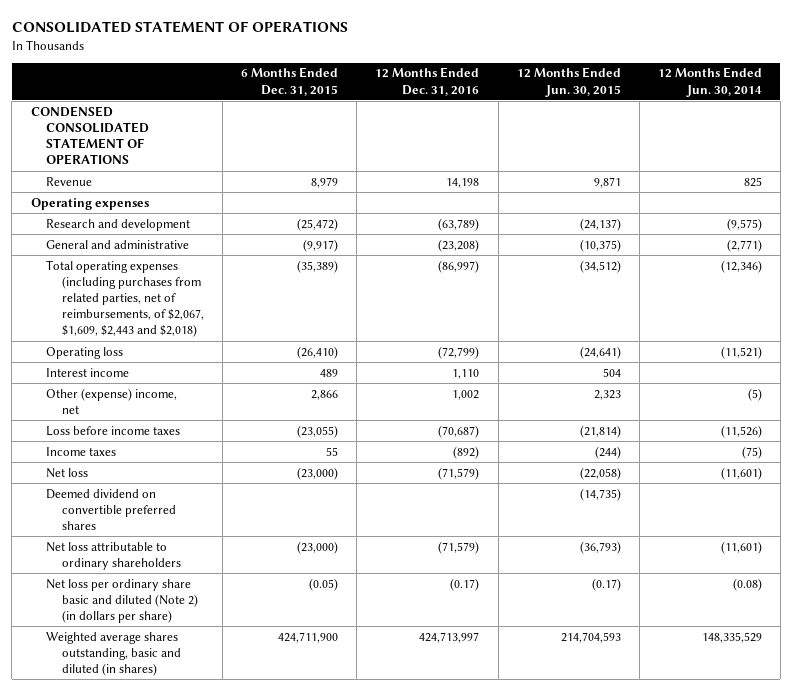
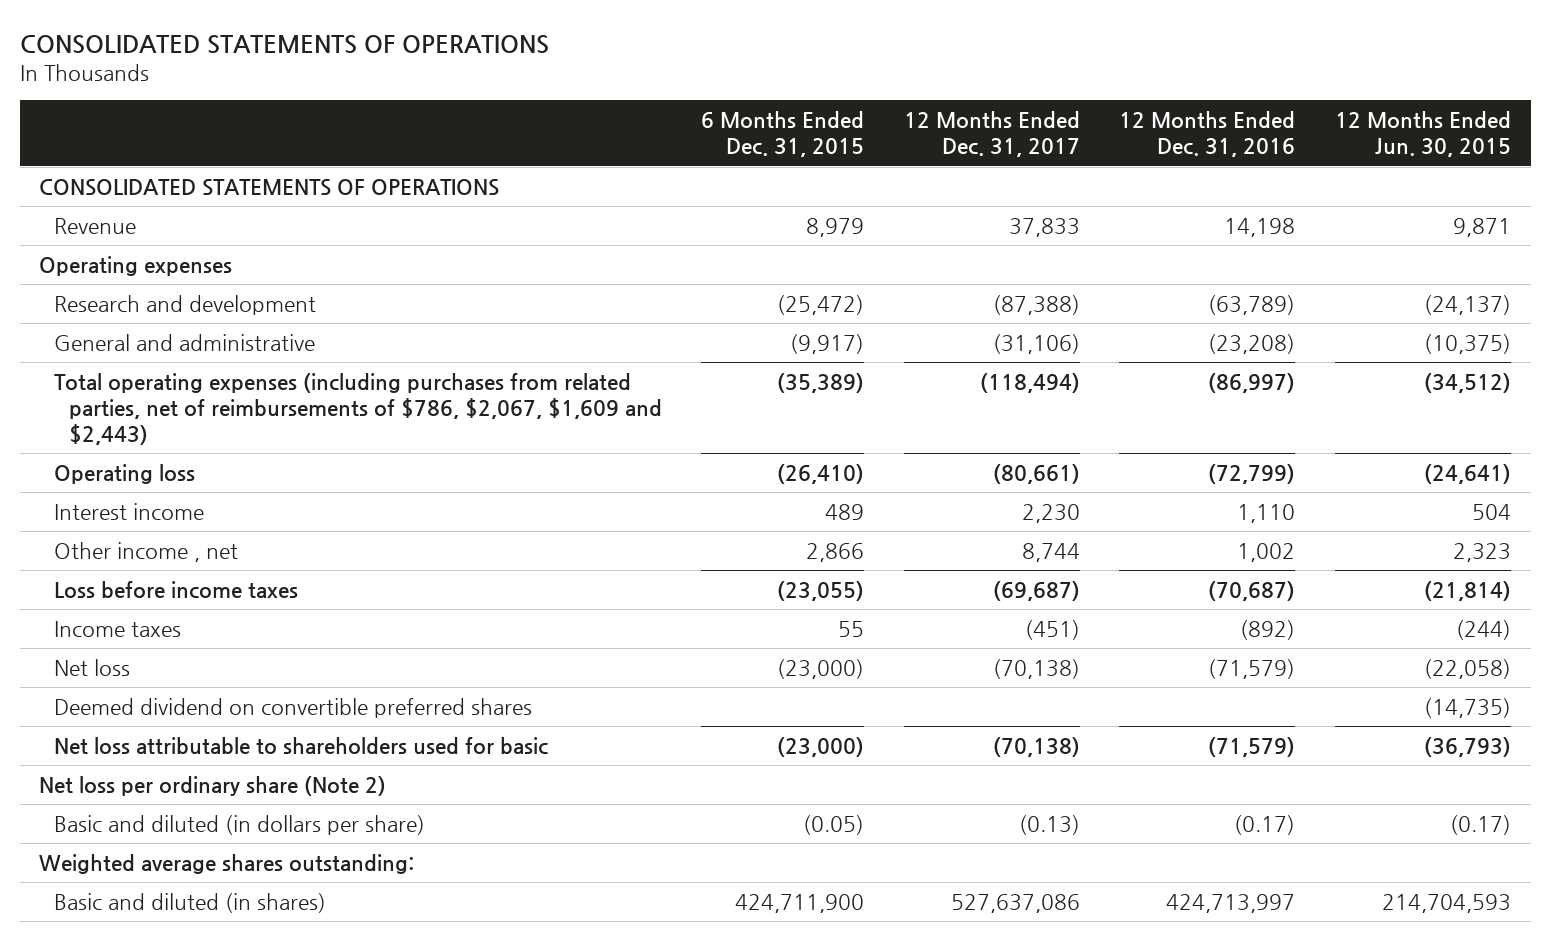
- CONSOLIDATED STATEMENT OF OPERATIONS
+ CONSOLIDATED STATEMENTS OF OPERATIONS
- | 6 Months Ended Dec. 31, 2015 | 12 Months Ended Dec. 31, 2016 | 12 Months Ended Jun. 30, 2015 | 12 Months Ended Jun. 30, 2014
+ | 6 Months Ended Dec. 31, 2015 | 12 Months Ended Dec. 31, 2017 | 12 Months Ended Dec. 31, 2016 | 12 Months Ended Jun. 30, 2015
- CONDENSED CONSOLIDATED STATEMENT OF OPERATIONS
+ CONSOLIDATED STATEMENTS OF OPERATIONS
- Total operating expenses (including purchases from related parties, net of reimbursements, of $2,067, $1,609, $2,443 and $2,018) | (35,389) | (86,997) | (34,512) | (12,346)
+ Total operating expenses (including purchases from related parties, net of reimbursements of $786, $2,067, $1,609 and $2,443) | (35,389) | (118,494) | (86,997) | (34,512)
- Other (expense) income, net | 2,866 | 1,002 | 2,323 | (5)
+ Other income , net | 2,866 | 8,744 | 1,002 | 2,323
- Net loss attributable to ordinary shareholders | (23,000) | (71,579) | (36,793) | (11,601)
- Net loss per ordinary share basic and diluted (Note 2) (in dollars per share) | (0.05) | (0.17) | (0.17) | (0.08)
- Weighted average shares outstanding, basic and diluted (in shares) | 424,711,900 | 424,713,997 | 214,704,593 | 148,335,529
+ Net loss attributable to shareholders used for basic | (23,000) | (70,138) | (71,579) | (36,793)
+ Net loss per ordinary share (Note 2)
+ Basic and diluted (in dollars per share) | (0.05) | (0.13) | (0.17) | (0.17)
+ Weighted average shares outstanding:
+ Basic and diluted (in shares) | 424,711,900 | 527,637,086 | 424,713,997 | 214,704,593

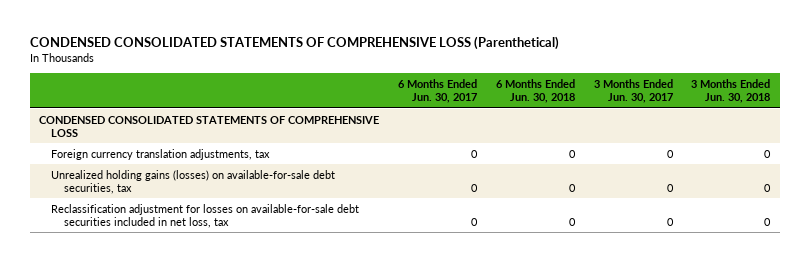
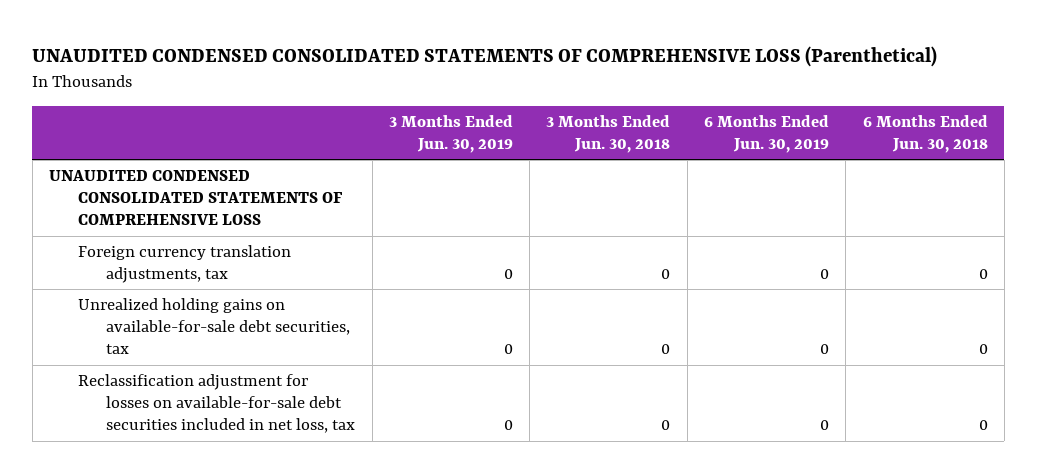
- CONDENSED CONSOLIDATED STATEMENTS OF COMPREHENSIVE LOSS (Parenthetical)
+ UNAUDITED CONDENSED CONSOLIDATED STATEMENTS OF COMPREHENSIVE LOSS (Parenthetical)
- | 6 Months Ended Jun. 30, 2017 | 6 Months Ended Jun. 30, 2018 | 3 Months Ended Jun. 30, 2017 | 3 Months Ended Jun. 30, 2018
+ | 3 Months Ended Jun. 30, 2019 | 3 Months Ended Jun. 30, 2018 | 6 Months Ended Jun. 30, 2019 | 6 Months Ended Jun. 30, 2018
- CONDENSED CONSOLIDATED STATEMENTS OF COMPREHENSIVE LOSS
+ UNAUDITED CONDENSED CONSOLIDATED STATEMENTS OF COMPREHENSIVE LOSS
- Unrealized holding gains (losses) on available-for-sale debt securities, tax | 0 | 0 | 0 | 0
+ Unrealized holding gains on available-for-sale debt securities, tax | 0 | 0 | 0 | 0

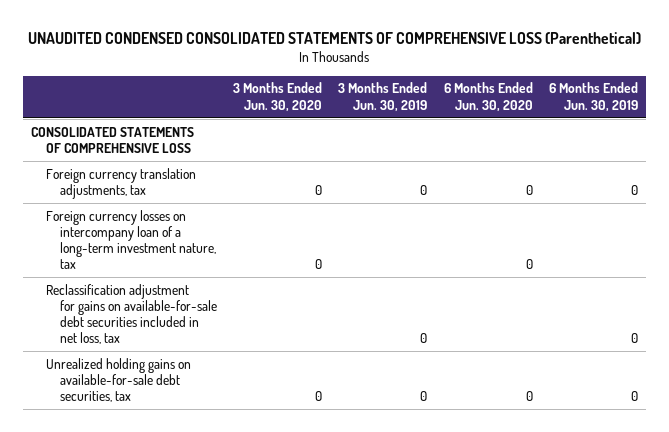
- | 3 Months Ended Jun. 30, 2019 | 3 Months Ended Jun. 30, 2018 | 6 Months Ended Jun. 30, 2019 | 6 Months Ended Jun. 30, 2018
+ | 3 Months Ended Jun. 30, 2020 | 3 Months Ended Jun. 30, 2019 | 6 Months Ended Jun. 30, 2020 | 6 Months Ended Jun. 30, 2019
- UNAUDITED CONDENSED CONSOLIDATED STATEMENTS OF COMPREHENSIVE LOSS
+ CONSOLIDATED STATEMENTS OF COMPREHENSIVE LOSS
+ Foreign currency losses on intercompany loan of a long-term investment nature, tax | 0 | | 0 |
+ Reclassification adjustment for gains on available-for-sale debt securities included in net loss, tax | | 0 | | 0
- Reclassification adjustment for losses on available-for-sale debt securities included in net loss, tax | 0 | 0 | 0 | 0

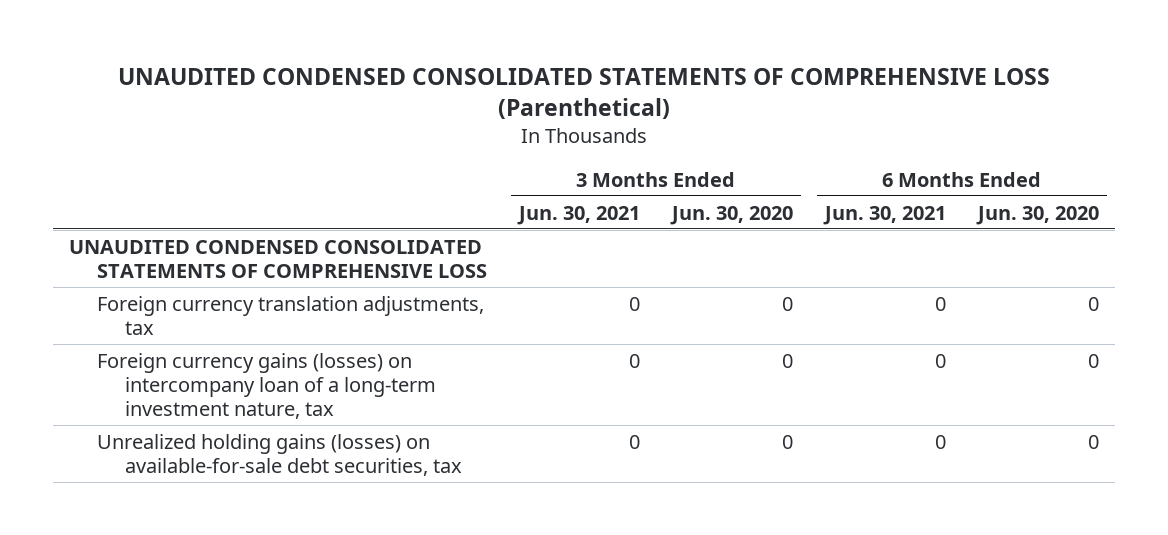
- | 3 Months Ended Jun. 30, 2020 | 3 Months Ended Jun. 30, 2019 | 6 Months Ended Jun. 30, 2020 | 6 Months Ended Jun. 30, 2019
+ | 3 Months Ended Jun. 30, 2021 | 3 Months Ended Jun. 30, 2020 | 6 Months Ended Jun. 30, 2021 | 6 Months Ended Jun. 30, 2020
- CONSOLIDATED STATEMENTS OF COMPREHENSIVE LOSS
+ UNAUDITED CONDENSED CONSOLIDATED STATEMENTS OF COMPREHENSIVE LOSS
- Foreign currency losses on intercompany loan of a long-term investment nature, tax | 0 | | 0 |
- Reclassification adjustment for gains on available-for-sale debt securities included in net loss, tax | | 0 | | 0
- Unrealized holding gains on available-for-sale debt securities, tax | 0 | 0 | 0 | 0
+ Foreign currency gains (losses) on intercompany loan of a long-term investment nature, tax | 0 | 0 | 0 | 0
+ Unrealized holding gains (losses) on available-for-sale debt securities, tax | 0 | 0 | 0 | 0

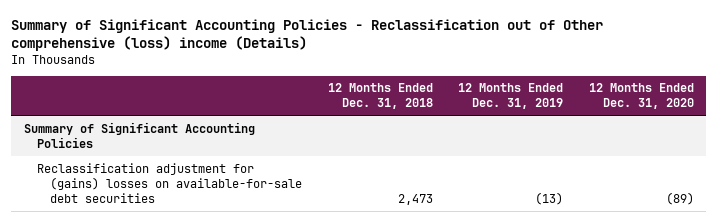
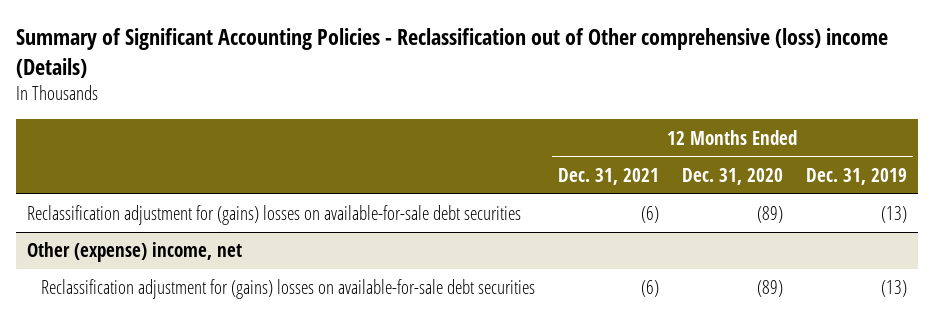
- | 12 Months Ended Dec. 31, 2018 | 12 Months Ended Dec. 31, 2019 | 12 Months Ended Dec. 31, 2020
+ | 12 Months Ended Dec. 31, 2021 | 12 Months Ended Dec. 31, 2020 | 12 Months Ended Dec. 31, 2019
- Summary of Significant Accounting Policies
+ Other (expense) income, net
+ Reclassification adjustment for (gains) losses on available-for-sale debt securities | (6) | (89) | (13)

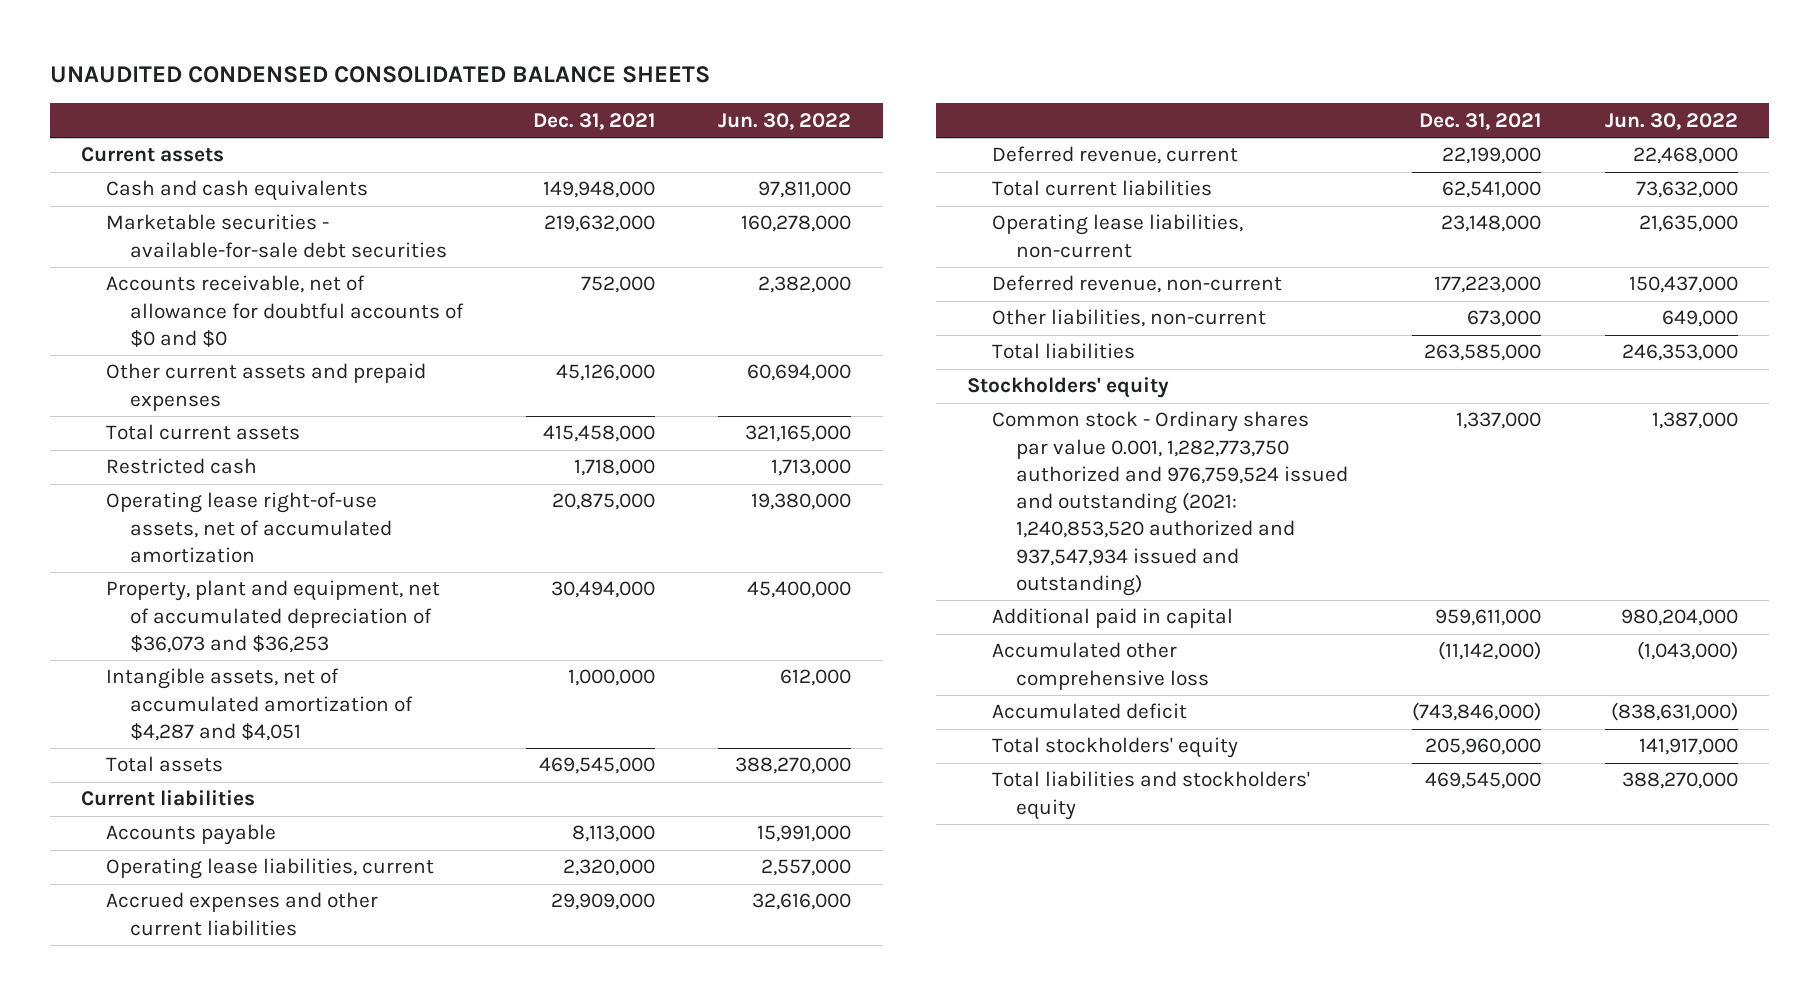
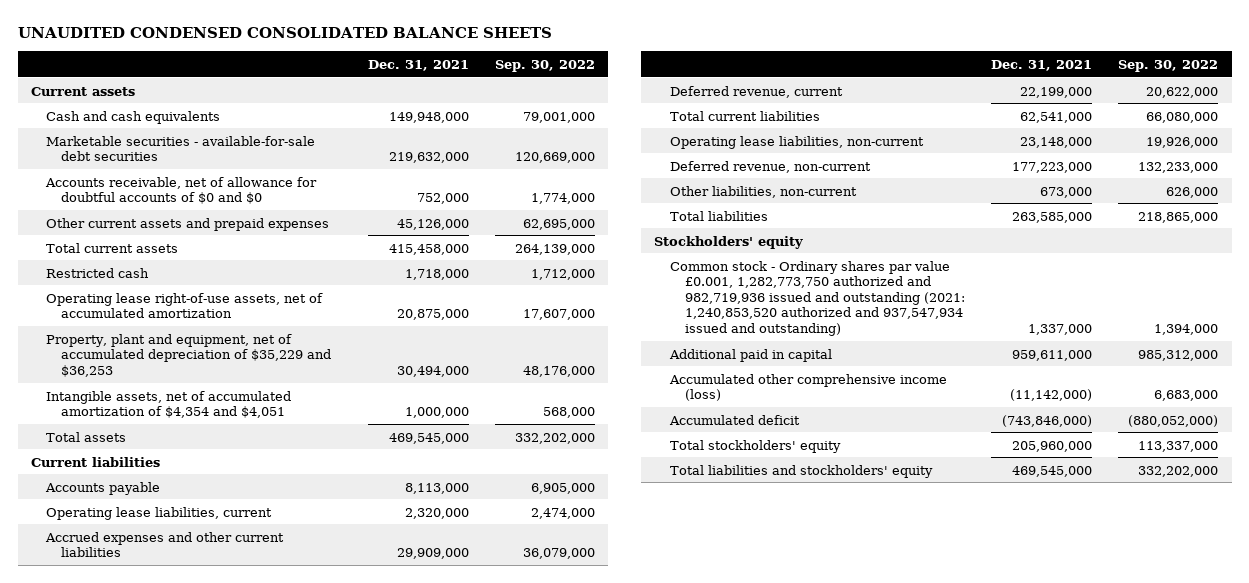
- | Dec. 31, 2021 | Jun. 30, 2022
+ | Dec. 31, 2021 | Sep. 30, 2022
- Property, plant and equipment, net of accumulated depreciation of $36,073 and $36,253 | 30,494,000 | 45,400,000
- Intangible assets, net of accumulated amortization of $4,287 and $4,051 | 1,000,000 | 612,000
+ Property, plant and equipment, net of accumulated depreciation of $35,229 and $36,253 | 30,494,000 | 48,176,000
+ Intangible assets, net of accumulated amortization of $4,354 and $4,051 | 1,000,000 | 568,000
- Common stock - Ordinary shares par value 0.001, 1,282,773,750 authorized and 976,759,524 issued and outstanding (2021: 1,240,853,520 authorized and 937,547,934 issued and outstanding) | 1,337,000 | 1,387,000
+ Common stock - Ordinary shares par value £0.001, 1,282,773,750 authorized and 982,719,936 issued and outstanding (2021: 1,240,853,520 authorized and 937,547,934 issued and outstanding) | 1,337,000 | 1,394,000
- Accumulated other comprehensive loss | (11,142,000) | (1,043,000)
+ Accumulated other comprehensive income (loss) | (11,142,000) | 6,683,000

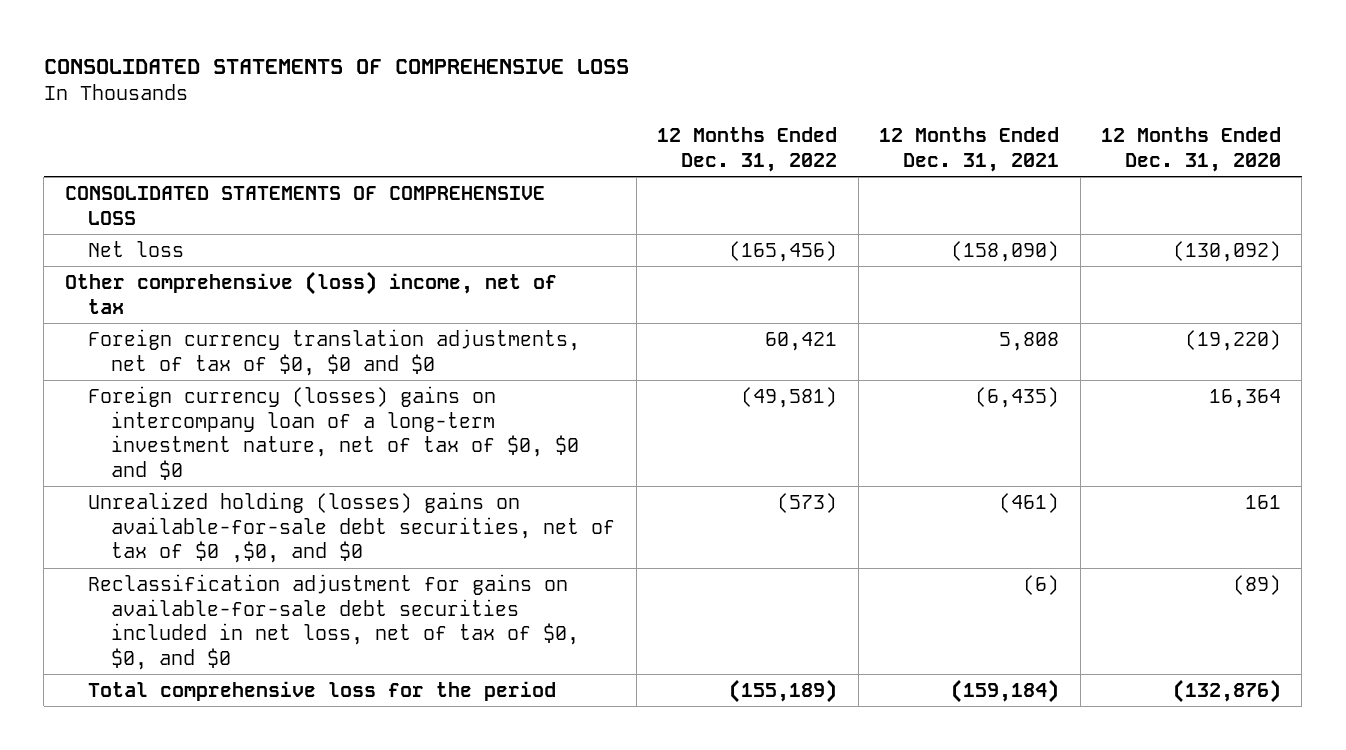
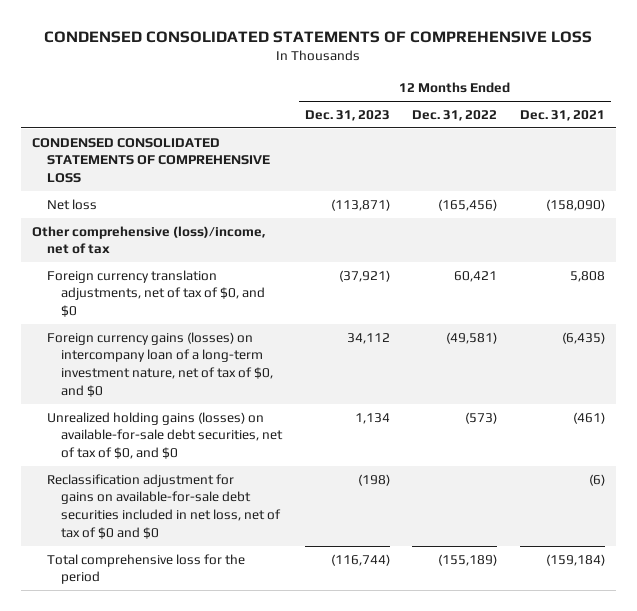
- CONSOLIDATED STATEMENTS OF COMPREHENSIVE LOSS
+ CONDENSED CONSOLIDATED STATEMENTS OF COMPREHENSIVE LOSS
- | 12 Months Ended Dec. 31, 2022 | 12 Months Ended Dec. 31, 2021 | 12 Months Ended Dec. 31, 2020
+ | 12 Months Ended Dec. 31, 2023 | 12 Months Ended Dec. 31, 2022 | 12 Months Ended Dec. 31, 2021
- CONSOLIDATED STATEMENTS OF COMPREHENSIVE LOSS
+ CONDENSED CONSOLIDATED STATEMENTS OF COMPREHENSIVE LOSS
- Other comprehensive (loss) income, net of tax
- Foreign currency translation adjustments, net of tax of $0, $0 and $0 | 60,421 | 5,808 | (19,220)
- Foreign currency (losses) gains on intercompany loan of a long-term investment nature, net of tax of $0, $0 and $0 | (49,581) | (6,435) | 16,364
- Unrealized holding (losses) gains on available-for-sale debt securities, net of tax of $0 ,$0, and $0 | (573) | (461) | 161
- Reclassification adjustment for gains on available-for-sale debt securities included in net loss, net of tax of $0, $0, and $0 | | (6) | (89)
+ Other comprehensive (loss)/income, net of tax
+ Foreign currency translation adjustments, net of tax of $0, and $0 | (37,921) | 60,421 | 5,808
+ Foreign currency gains (losses) on intercompany loan of a long-term investment nature, net of tax of $0, and $0 | 34,112 | (49,581) | (6,435)
+ Unrealized holding gains (losses) on available-for-sale debt securities, net of tax of $0, and $0 | 1,134 | (573) | (461)
+ Reclassification adjustment for gains on available-for-sale debt securities included in net loss, net of tax of $0 and $0 | (198) | | (6)

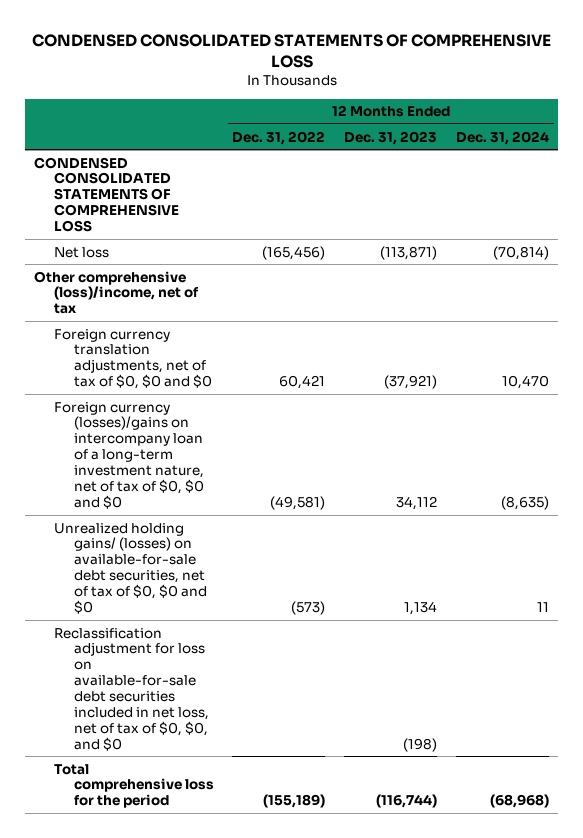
- | 12 Months Ended Dec. 31, 2023 | 12 Months Ended Dec. 31, 2022 | 12 Months Ended Dec. 31, 2021
+ | 12 Months Ended Dec. 31, 2022 | 12 Months Ended Dec. 31, 2023 | 12 Months Ended Dec. 31, 2024
- Foreign currency translation adjustments, net of tax of $0, and $0 | (37,921) | 60,421 | 5,808
- Foreign currency gains (losses) on intercompany loan of a long-term investment nature, net of tax of $0, and $0 | 34,112 | (49,581) | (6,435)
- Unrealized holding gains (losses) on available-for-sale debt securities, net of tax of $0, and $0 | 1,134 | (573) | (461)
- Reclassification adjustment for gains on available-for-sale debt securities included in net loss, net of tax of $0 and $0 | (198) | | (6)
+ Foreign currency translation adjustments, net of tax of $0, $0 and $0 | 60,421 | (37,921) | 10,470
+ Foreign currency (losses)/gains on intercompany loan of a long-term investment nature, net of tax of $0, $0 and $0 | (49,581) | 34,112 | (8,635)
+ Unrealized holding gains/ (losses) on available-for-sale debt securities, net of tax of $0, $0 and $0 | (573) | 1,134 | 11
+ Reclassification adjustment for loss on available-for-sale debt securities included in net loss, net of tax of $0, $0, and $0 | | (198) |

